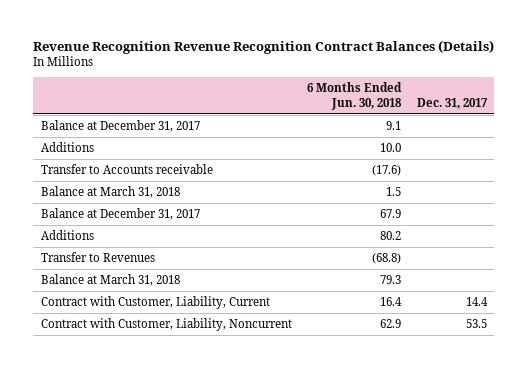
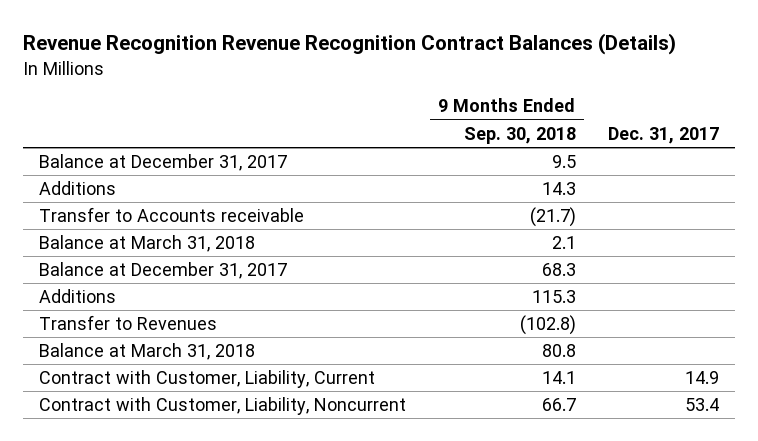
- | 6 Months Ended Jun. 30, 2018 | Dec. 31, 2017
+ | 9 Months Ended Sep. 30, 2018 | Dec. 31, 2017
- Contract with Customer, Liability, Current | 16.4 | 14.4
- Contract with Customer, Liability, Noncurrent | 62.9 | 53.5
+ Contract with Customer, Liability, Current | 14.1 | 14.9
+ Contract with Customer, Liability, Noncurrent | 66.7 | 53.4

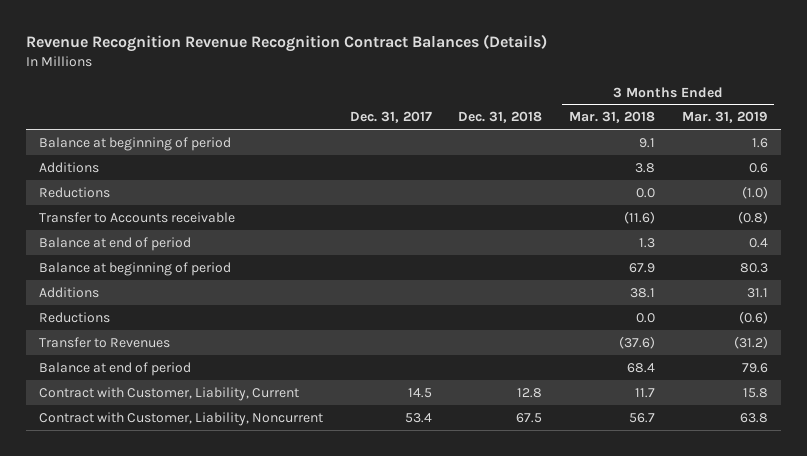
- | 9 Months Ended Sep. 30, 2018 | Dec. 31, 2017
+ | Dec. 31, 2017 | Dec. 31, 2018 | 3 Months Ended Mar. 31, 2018 | 3 Months Ended Mar. 31, 2019
- Balance at December 31, 2017 | 9.5 |
+ Balance at beginning of period | | | 9.1 | 1.6
+ Reductions | | | 0.0 | (1.0)
- Balance at March 31, 2018 | 2.1 |
- Balance at December 31, 2017 | 68.3 |
+ Balance at end of period | | | 1.3 | 0.4
+ Balance at beginning of period | | | 67.9 | 80.3
+ Reductions | | | 0.0 | (0.6)
- Balance at March 31, 2018 | 80.8 |
- Contract with Customer, Liability, Current | 14.1 | 14.9
+ Balance at end of period | | | 68.4 | 79.6
+ Contract with Customer, Liability, Current | 14.5 | 12.8 | 11.7 | 15.8

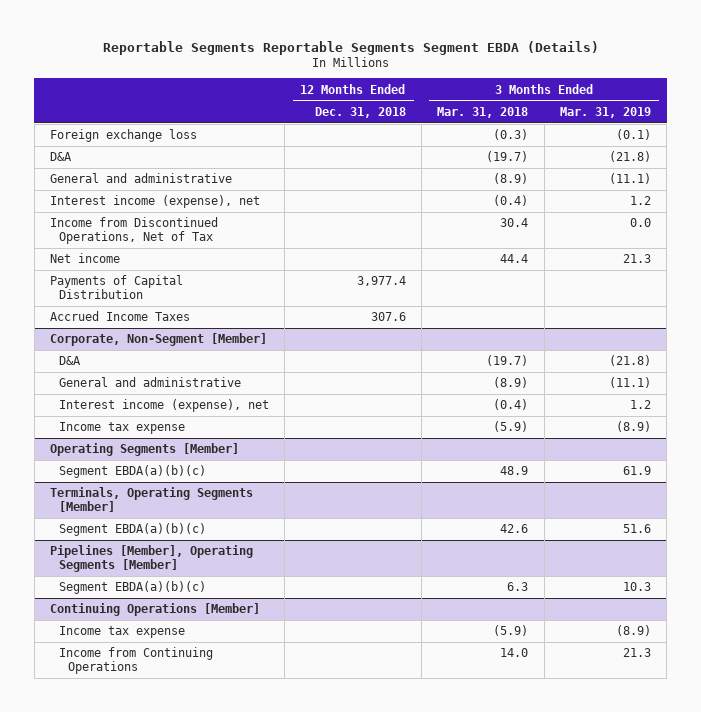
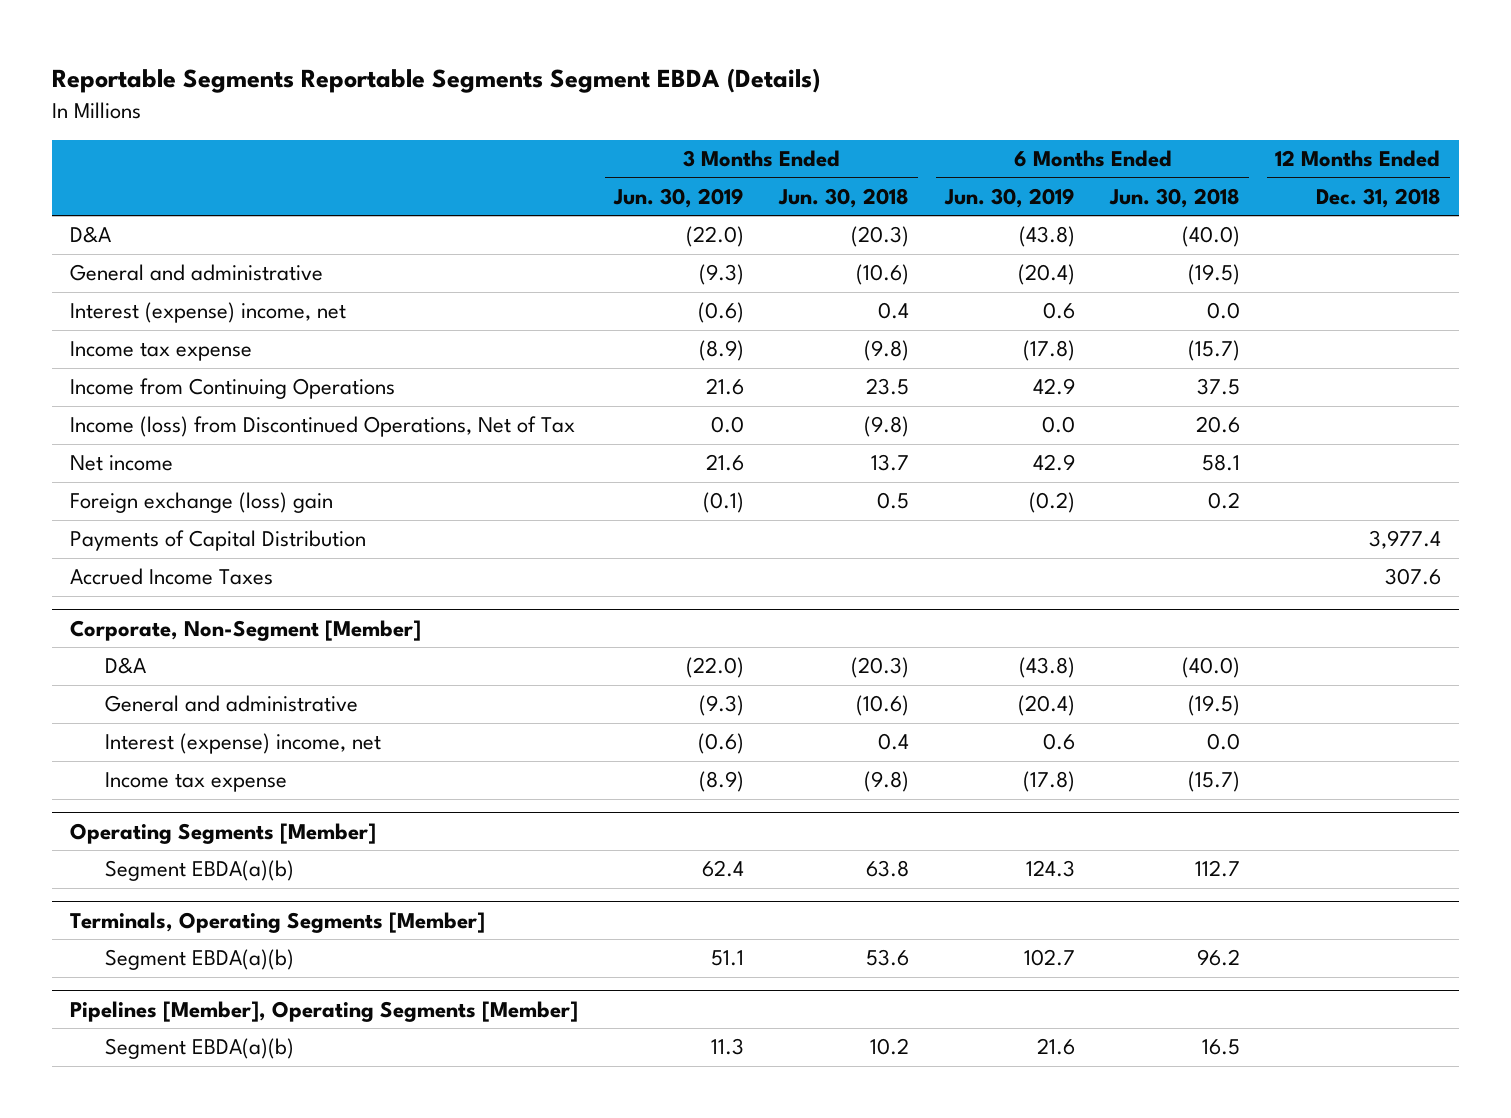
- | 12 Months Ended Dec. 31, 2018 | 3 Months Ended Mar. 31, 2018 | 3 Months Ended Mar. 31, 2019
+ | 3 Months Ended Jun. 30, 2019 | 3 Months Ended Jun. 30, 2018 | 6 Months Ended Jun. 30, 2019 | 6 Months Ended Jun. 30, 2018 | 12 Months Ended Dec. 31, 2018
- Foreign exchange loss | | (0.3) | (0.1)
- Interest income (expense), net | | (0.4) | 1.2
- Income from Discontinued Operations, Net of Tax | | 30.4 | 0.0
+ Interest (expense) income, net | (0.6) | 0.4 | 0.6 | 0.0 |
+ Income tax expense | (8.9) | (9.8) | (17.8) | (15.7) |
+ Income from Continuing Operations | 21.6 | 23.5 | 42.9 | 37.5 |
+ Income (loss) from Discontinued Operations, Net of Tax | 0.0 | (9.8) | 0.0 | 20.6 |
+ Foreign exchange (loss) gain | (0.1) | 0.5 | (0.2) | 0.2 |
@ Corporate, Non-Segment [Member]
- Interest income (expense), net | | (0.4) | 1.2
+ Interest (expense) income, net | (0.6) | 0.4 | 0.6 | 0.0 |
@ Operating Segments [Member]
- Segment EBDA(a)(b)(c) | | 48.9 | 61.9
+ Segment EBDA(a)(b) | 62.4 | 63.8 | 124.3 | 112.7 |
@ Terminals, Operating Segments [Member]
- Segment EBDA(a)(b)(c) | | 42.6 | 51.6
+ Segment EBDA(a)(b) | 51.1 | 53.6 | 102.7 | 96.2 |
@ Pipelines [Member], Operating Segments [Member]
- Segment EBDA(a)(b)(c) | | 6.3 | 10.3
- Continuing Operations [Member]
- Income tax expense | | (5.9) | (8.9)
- Income from Continuing Operations | | 14.0 | 21.3
@ Pipelines [Member], Operating Segments [Member]
+ Segment EBDA(a)(b) | 11.3 | 10.2 | 21.6 | 16.5 |

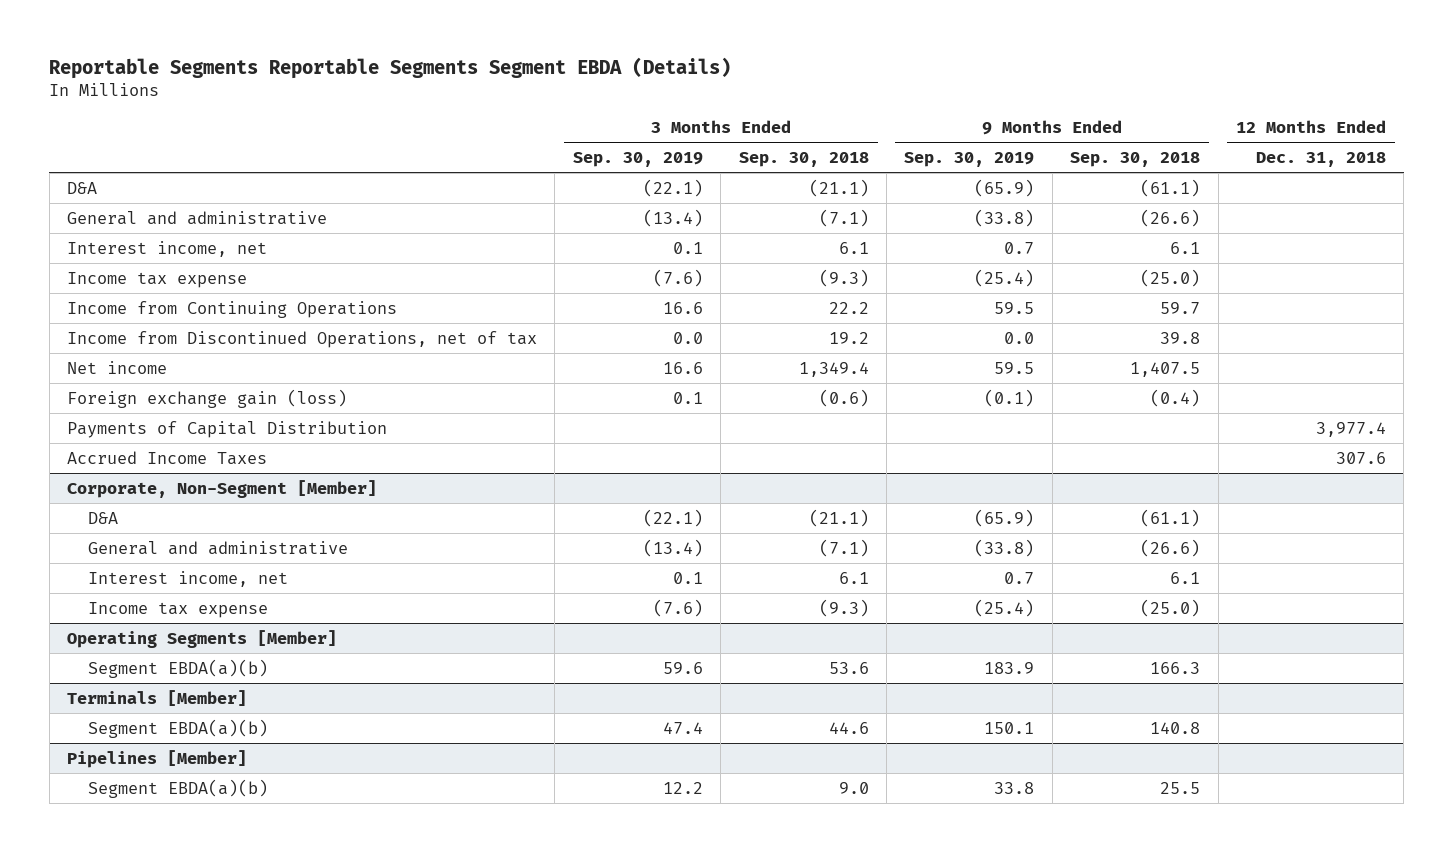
- | 3 Months Ended Jun. 30, 2019 | 3 Months Ended Jun. 30, 2018 | 6 Months Ended Jun. 30, 2019 | 6 Months Ended Jun. 30, 2018 | 12 Months Ended Dec. 31, 2018
+ | 3 Months Ended Sep. 30, 2019 | 3 Months Ended Sep. 30, 2018 | 9 Months Ended Sep. 30, 2019 | 9 Months Ended Sep. 30, 2018 | 12 Months Ended Dec. 31, 2018
- Interest (expense) income, net | (0.6) | 0.4 | 0.6 | 0.0 |
+ Interest income, net | 0.1 | 6.1 | 0.7 | 6.1 |
- Income (loss) from Discontinued Operations, Net of Tax | 0.0 | (9.8) | 0.0 | 20.6 |
+ Income from Discontinued Operations, net of tax | 0.0 | 19.2 | 0.0 | 39.8 |
- Foreign exchange (loss) gain | (0.1) | 0.5 | (0.2) | 0.2 |
+ Foreign exchange gain (loss) | 0.1 | (0.6) | (0.1) | (0.4) |
@ Corporate, Non-Segment [Member]
- Interest (expense) income, net | (0.6) | 0.4 | 0.6 | 0.0 |
+ Interest income, net | 0.1 | 6.1 | 0.7 | 6.1 |
- Terminals, Operating Segments [Member]
+ Terminals [Member]
- Pipelines [Member], Operating Segments [Member]
+ Pipelines [Member]

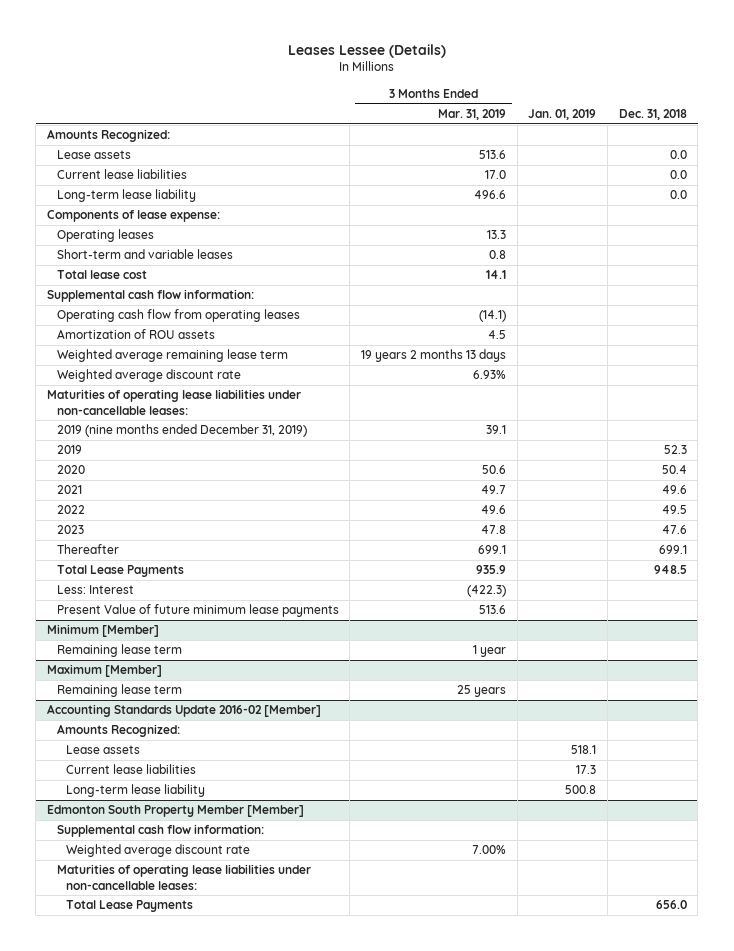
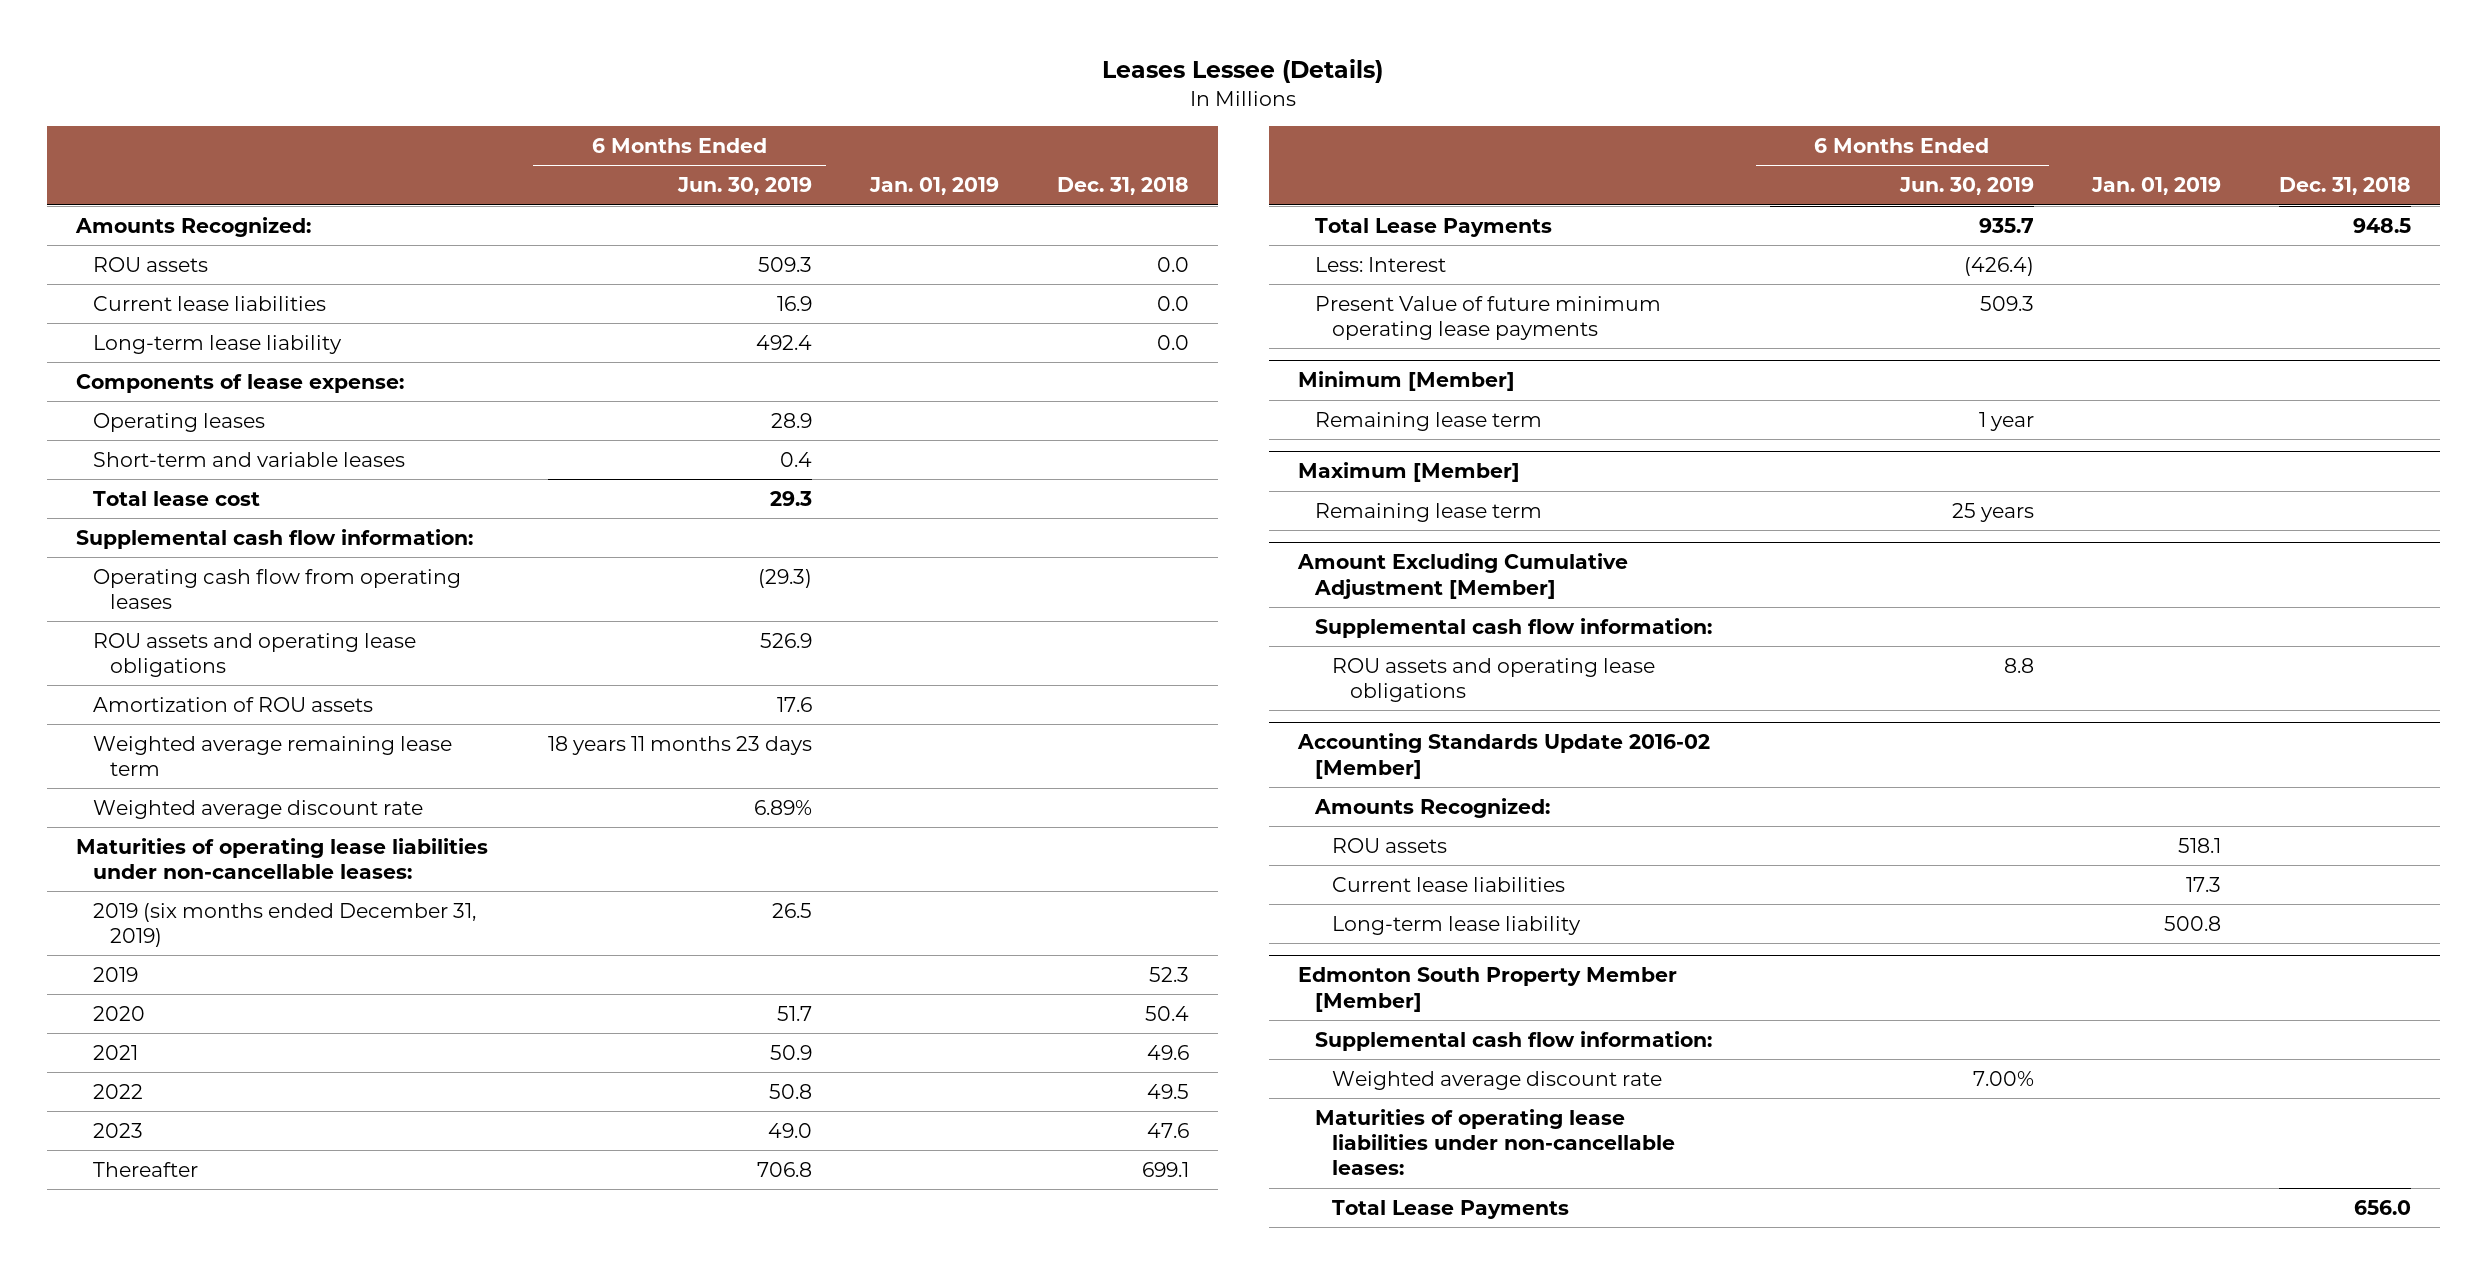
- | 3 Months Ended Mar. 31, 2019 | Jan. 01, 2019 | Dec. 31, 2018
+ | 6 Months Ended Jun. 30, 2019 | Jan. 01, 2019 | Dec. 31, 2018
- Lease assets | 513.6 | | 0.0
+ ROU assets | 509.3 | | 0.0
+ ROU assets and operating lease obligations | 526.9 | |
- 2019 (nine months ended December 31, 2019) | 39.1 | |
+ 2019 (six months ended December 31, 2019) | 26.5 | |
- Present Value of future minimum lease payments | 513.6 | |
+ Present Value of future minimum operating lease payments | 509.3 | |
+ Amount Excluding Cumulative Adjustment [Member]
+ Supplemental cash flow information:
+ ROU assets and operating lease obligations | 8.8 | |
@ Accounting Standards Update 2016-02 [Member]
- Lease assets | | 518.1 |
+ ROU assets | | 518.1 |

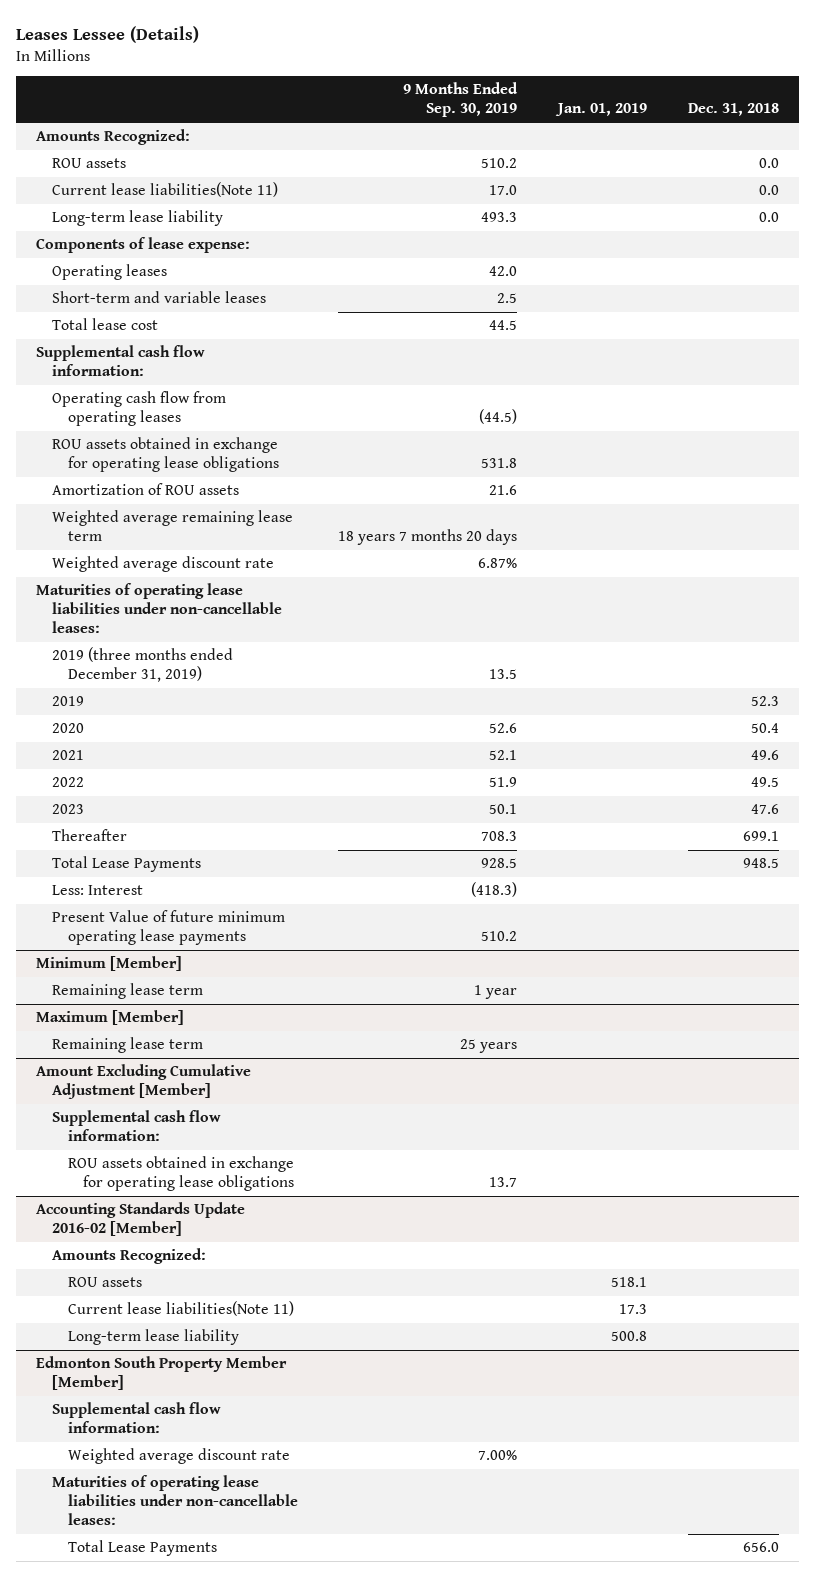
- | 6 Months Ended Jun. 30, 2019 | Jan. 01, 2019 | Dec. 31, 2018
+ | 9 Months Ended Sep. 30, 2019 | Jan. 01, 2019 | Dec. 31, 2018
- Current lease liabilities | 16.9 | | 0.0
+ Current lease liabilities(Note 11) | 17.0 | | 0.0
- ROU assets and operating lease obligations | 526.9 | |
+ ROU assets obtained in exchange for operating lease obligations | 531.8 | |
- 2019 (six months ended December 31, 2019) | 26.5 | |
+ 2019 (three months ended December 31, 2019) | 13.5 | |
@ Amount Excluding Cumulative Adjustment [Member]
- ROU assets and operating lease obligations | 8.8 | |
+ ROU assets obtained in exchange for operating lease obligations | 13.7 | |
@ Accounting Standards Update 2016-02 [Member]
- Current lease liabilities | | 17.3 |
+ Current lease liabilities(Note 11) | | 17.3 |

